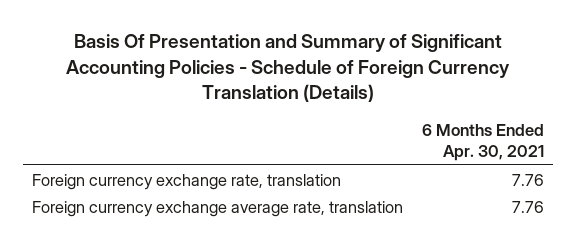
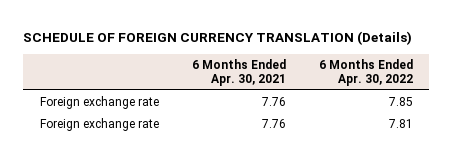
- Basis Of Presentation and Summary of Significant Accounting Policies - Schedule of Foreign Currency Translation (Details)
+ SCHEDULE OF FOREIGN CURRENCY TRANSLATION (Details)
- | 6 Months Ended Apr. 30, 2021
+ | 6 Months Ended Apr. 30, 2021 | 6 Months Ended Apr. 30, 2022
- Foreign currency exchange rate, translation | 7.76
- Foreign currency exchange average rate, translation | 7.76
+ Foreign exchange rate | 7.76 | 7.85
+ Foreign exchange rate | 7.76 | 7.81

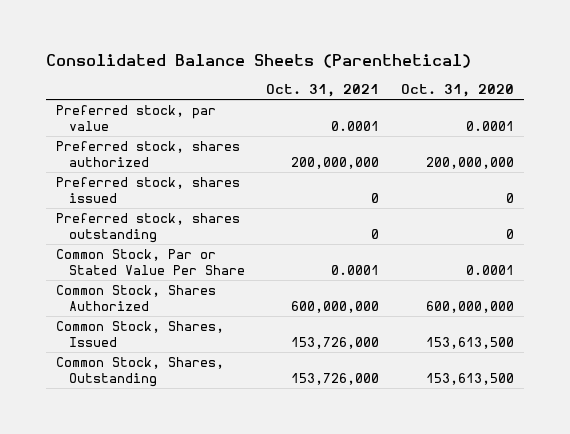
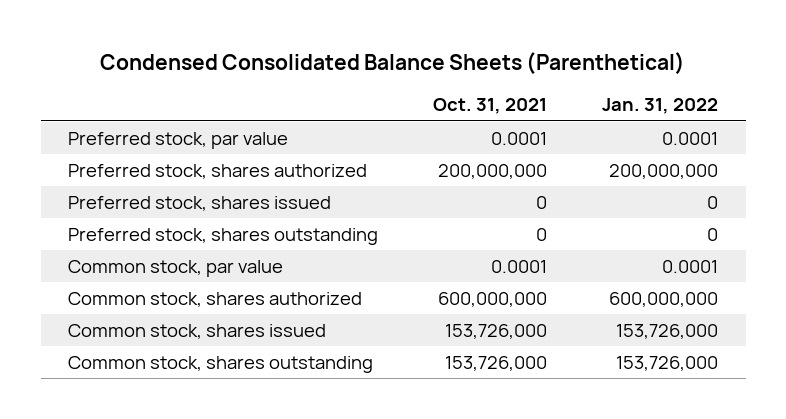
- Consolidated Balance Sheets (Parenthetical)
+ Condensed Consolidated Balance Sheets (Parenthetical)
- | Oct. 31, 2021 | Oct. 31, 2020
+ | Oct. 31, 2021 | Jan. 31, 2022
- Common Stock, Par or Stated Value Per Share | 0.0001 | 0.0001
- Common Stock, Shares Authorized | 600,000,000 | 600,000,000
- Common Stock, Shares, Issued | 153,726,000 | 153,613,500
- Common Stock, Shares, Outstanding | 153,726,000 | 153,613,500
+ Common stock, par value | 0.0001 | 0.0001
+ Common stock, shares authorized | 600,000,000 | 600,000,000
+ Common stock, shares issued | 153,726,000 | 153,726,000
+ Common stock, shares outstanding | 153,726,000 | 153,726,000

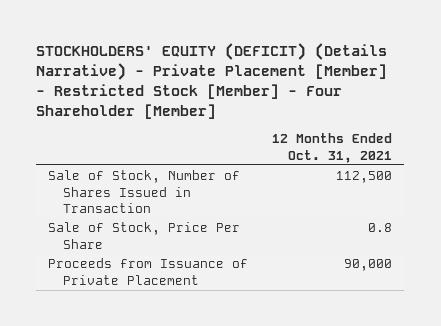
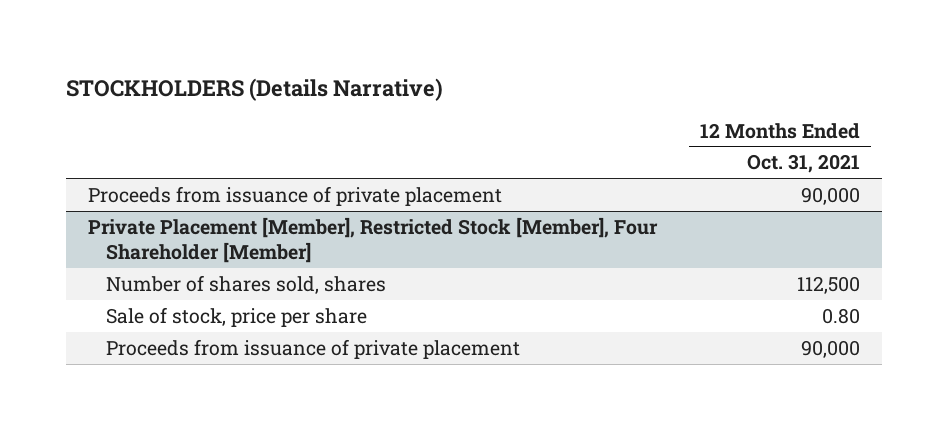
- STOCKHOLDERS' EQUITY (DEFICIT) (Details Narrative) - Private Placement [Member] - Restricted Stock [Member] - Four Shareholder [Member]
+ STOCKHOLDERS (Details Narrative)
- Sale of Stock, Number of Shares Issued in Transaction | 112,500
- Sale of Stock, Price Per Share | 0.8
- Proceeds from Issuance of Private Placement | 90,000
+ Proceeds from issuance of private placement | 90,000
+ Private Placement [Member], Restricted Stock [Member], Four Shareholder [Member]
+ Number of shares sold, shares | 112,500
+ Sale of stock, price per share | 0.80
+ Proceeds from issuance of private placement | 90,000

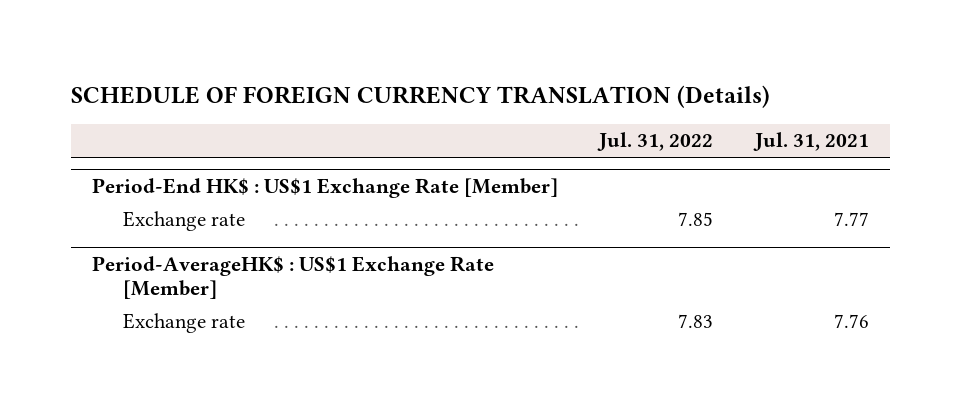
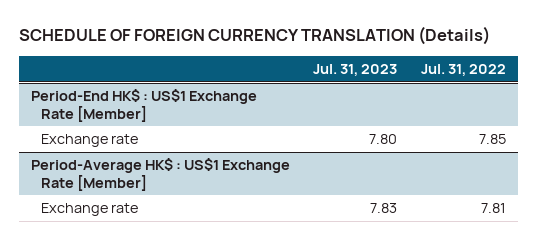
- | Jul. 31, 2022 | Jul. 31, 2021
+ | Jul. 31, 2023 | Jul. 31, 2022
- Period-AverageHK$ : US$1 Exchange Rate [Member]
- Exchange rate | 7.83 | 7.76
+ Period-Average HK$ : US$1 Exchange Rate [Member]
+ Exchange rate | 7.83 | 7.81

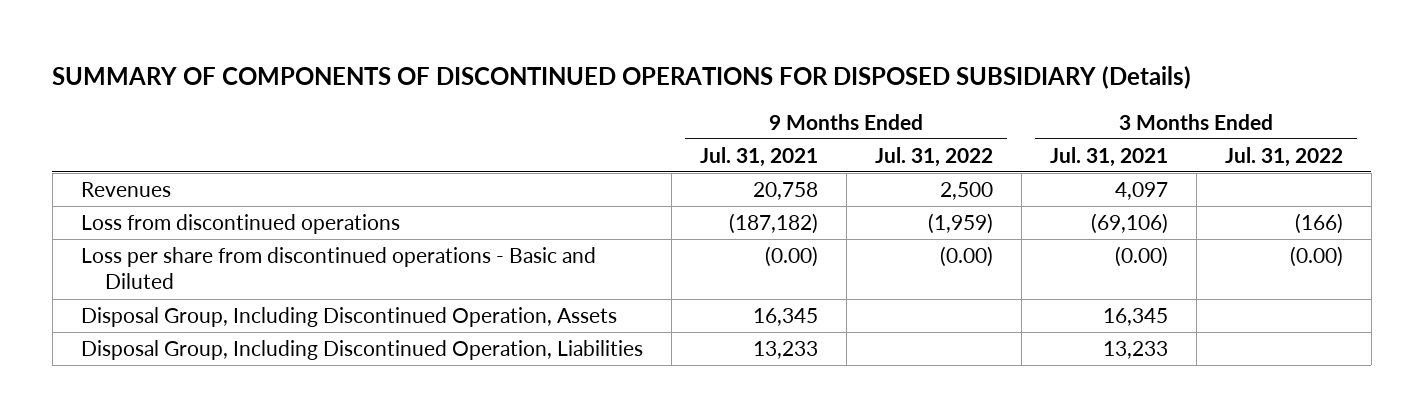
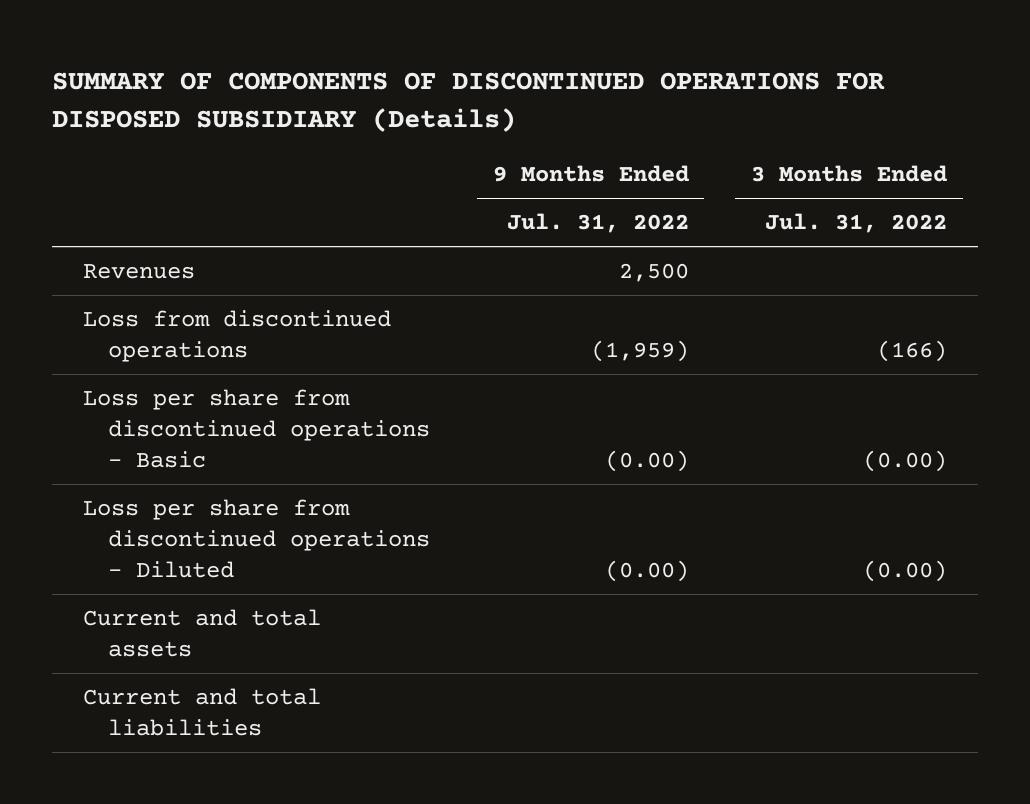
- | 9 Months Ended Jul. 31, 2021 | 9 Months Ended Jul. 31, 2022 | 3 Months Ended Jul. 31, 2021 | 3 Months Ended Jul. 31, 2022
+ | 9 Months Ended Jul. 31, 2022 | 3 Months Ended Jul. 31, 2022
- Loss per share from discontinued operations - Basic and Diluted | (0.00) | (0.00) | (0.00) | (0.00)
- Disposal Group, Including Discontinued Operation, Assets | 16,345 | | 16,345 |
- Disposal Group, Including Discontinued Operation, Liabilities | 13,233 | | 13,233 |
+ Loss per share from discontinued operations - Basic | (0.00) | (0.00)
+ Loss per share from discontinued operations - Diluted | (0.00) | (0.00)
+ Current and total assets
+ Current and total liabilities

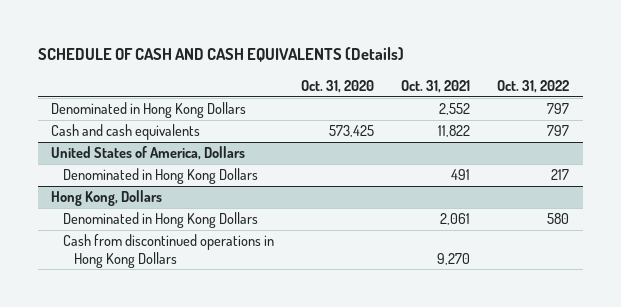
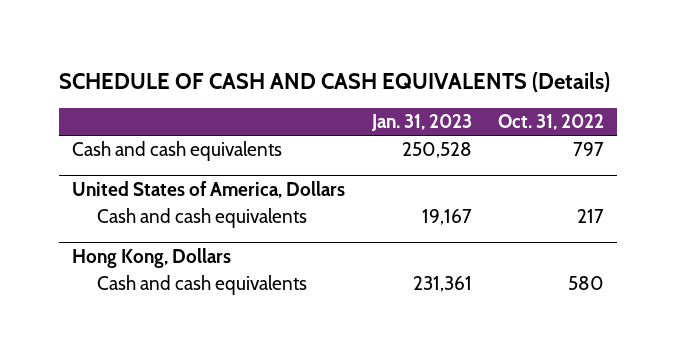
- | Oct. 31, 2020 | Oct. 31, 2021 | Oct. 31, 2022
+ | Jan. 31, 2023 | Oct. 31, 2022
- Denominated in Hong Kong Dollars | | 2,552 | 797
@ United States of America, Dollars
- Denominated in Hong Kong Dollars | | 491 | 217
+ Cash and cash equivalents | 19,167 | 217
@ Hong Kong, Dollars
- Denominated in Hong Kong Dollars | | 2,061 | 580
- Cash from discontinued operations in Hong Kong Dollars | | 9,270 |
+ Cash and cash equivalents | 231,361 | 580

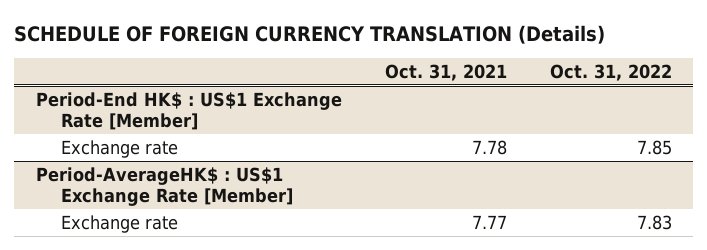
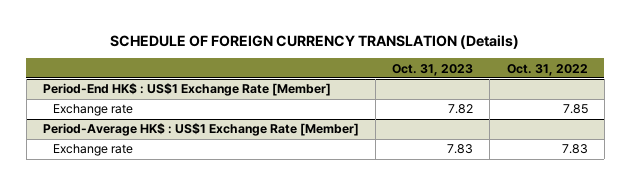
- | Oct. 31, 2021 | Oct. 31, 2022
+ | Oct. 31, 2023 | Oct. 31, 2022
- Period-AverageHK$ : US$1 Exchange Rate [Member]
+ Period-Average HK$ : US$1 Exchange Rate [Member]

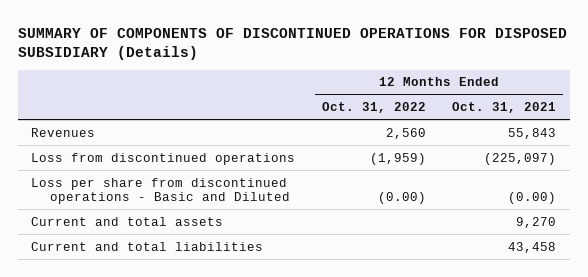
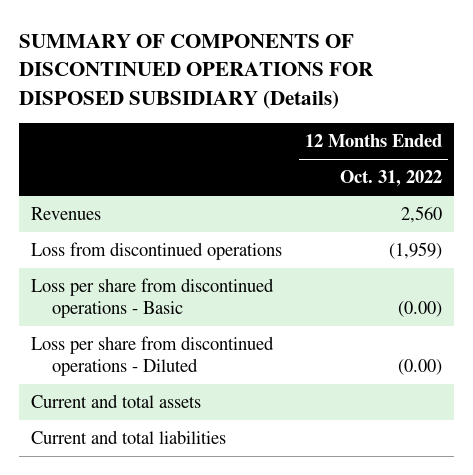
- | 12 Months Ended Oct. 31, 2022 | 12 Months Ended Oct. 31, 2021
+ | 12 Months Ended Oct. 31, 2022
- Loss per share from discontinued operations - Basic and Diluted | (0.00) | (0.00)
+ Loss per share from discontinued operations - Basic | (0.00)
+ Loss per share from discontinued operations - Diluted | (0.00)

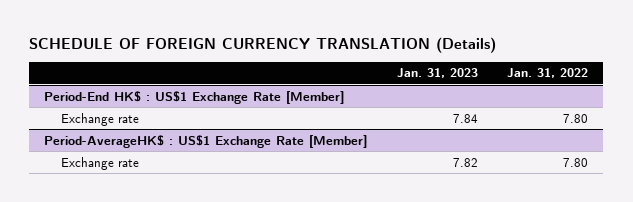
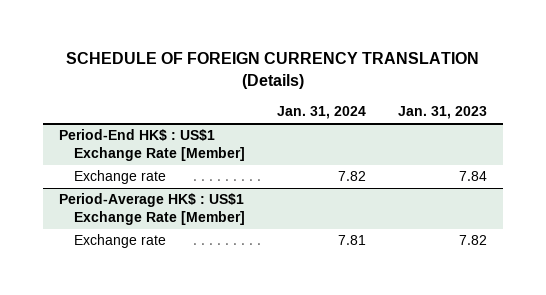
- | Jan. 31, 2023 | Jan. 31, 2022
+ | Jan. 31, 2024 | Jan. 31, 2023
- Period-AverageHK$ : US$1 Exchange Rate [Member]
+ Period-Average HK$ : US$1 Exchange Rate [Member]

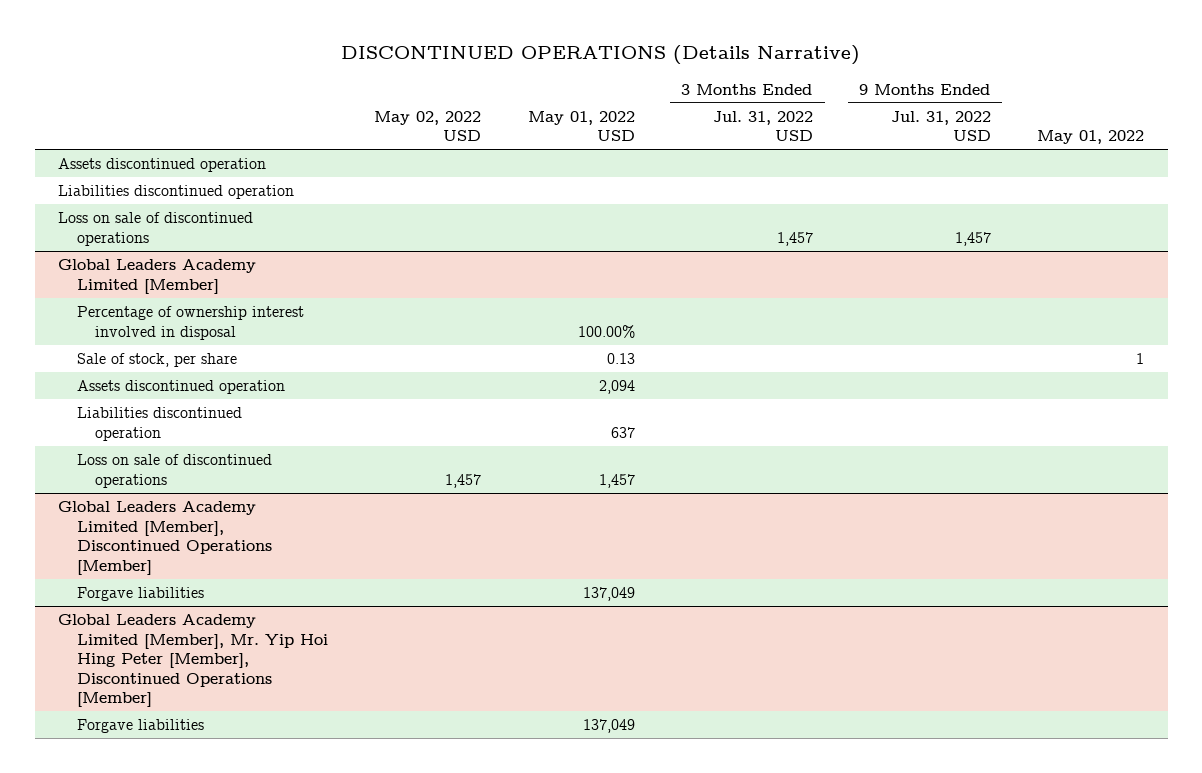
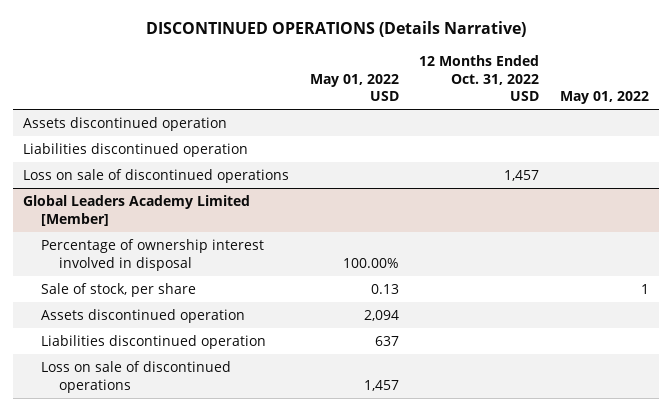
- | May 02, 2022 USD | May 01, 2022 USD | 3 Months Ended Jul. 31, 2022 USD | 9 Months Ended Jul. 31, 2022 USD | May 01, 2022
+ | May 01, 2022 USD | 12 Months Ended Oct. 31, 2022 USD | May 01, 2022
- Global Leaders Academy Limited [Member], Discontinued Operations [Member]
- Forgave liabilities | | 137,049 | | |
- Global Leaders Academy Limited [Member], Mr. Yip Hoi Hing Peter [Member], Discontinued Operations [Member]
- Forgave liabilities | | 137,049 | | |

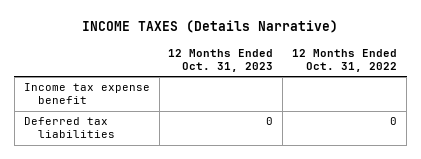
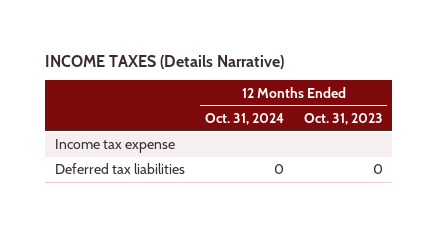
- | 12 Months Ended Oct. 31, 2023 | 12 Months Ended Oct. 31, 2022
+ | 12 Months Ended Oct. 31, 2024 | 12 Months Ended Oct. 31, 2023
- Income tax expense benefit
+ Income tax expense

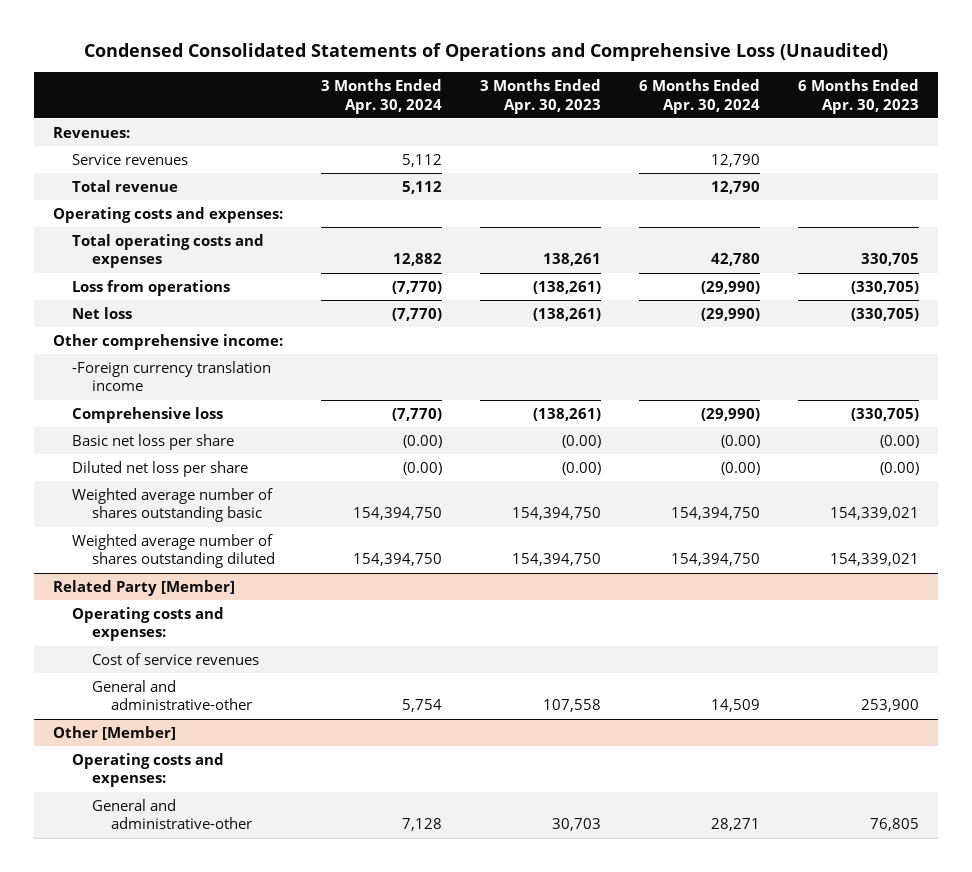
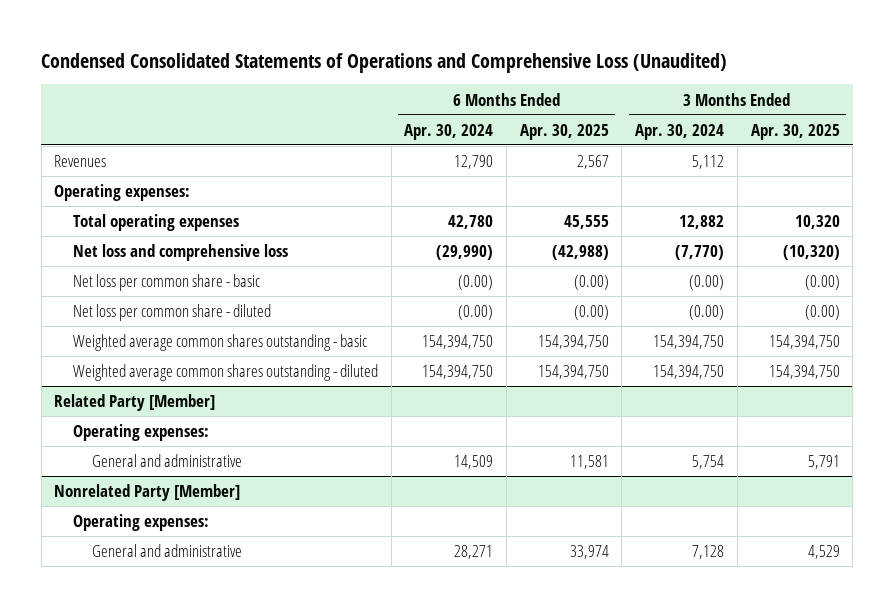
- | 3 Months Ended Apr. 30, 2024 | 3 Months Ended Apr. 30, 2023 | 6 Months Ended Apr. 30, 2024 | 6 Months Ended Apr. 30, 2023
+ | 6 Months Ended Apr. 30, 2024 | 6 Months Ended Apr. 30, 2025 | 3 Months Ended Apr. 30, 2024 | 3 Months Ended Apr. 30, 2025
- Revenues:
- Service revenues | 5,112 | | 12,790 |
- Total revenue | 5,112 | | 12,790 |
- Operating costs and expenses:
- Total operating costs and expenses | 12,882 | 138,261 | 42,780 | 330,705
- Loss from operations | (7,770) | (138,261) | (29,990) | (330,705)
- Net loss | (7,770) | (138,261) | (29,990) | (330,705)
- Other comprehensive income:
- -Foreign currency translation income
- Comprehensive loss | (7,770) | (138,261) | (29,990) | (330,705)
- Basic net loss per share | (0.00) | (0.00) | (0.00) | (0.00)
- Diluted net loss per share | (0.00) | (0.00) | (0.00) | (0.00)
- Weighted average number of shares outstanding basic | 154,394,750 | 154,394,750 | 154,394,750 | 154,339,021
- Weighted average number of shares outstanding diluted | 154,394,750 | 154,394,750 | 154,394,750 | 154,339,021
+ Revenues | 12,790 | 2,567 | 5,112 |
+ Operating expenses:
+ Total operating expenses | 42,780 | 45,555 | 12,882 | 10,320
+ Net loss and comprehensive loss | (29,990) | (42,988) | (7,770) | (10,320)
+ Net loss per common share - basic | (0.00) | (0.00) | (0.00) | (0.00)
+ Net loss per common share - diluted | (0.00) | (0.00) | (0.00) | (0.00)
+ Weighted average common shares outstanding - basic | 154,394,750 | 154,394,750 | 154,394,750 | 154,394,750
+ Weighted average common shares outstanding - diluted | 154,394,750 | 154,394,750 | 154,394,750 | 154,394,750
@ Related Party [Member]
- Operating costs and expenses:
- Cost of service revenues
- General and administrative-other | 5,754 | 107,558 | 14,509 | 253,900
- Other [Member]
- Operating costs and expenses:
- General and administrative-other | 7,128 | 30,703 | 28,271 | 76,805
@ Related Party [Member]
+ Operating expenses:
+ General and administrative | 14,509 | 11,581 | 5,754 | 5,791
+ Nonrelated Party [Member]
+ Operating expenses:
+ General and administrative | 28,271 | 33,974 | 7,128 | 4,529

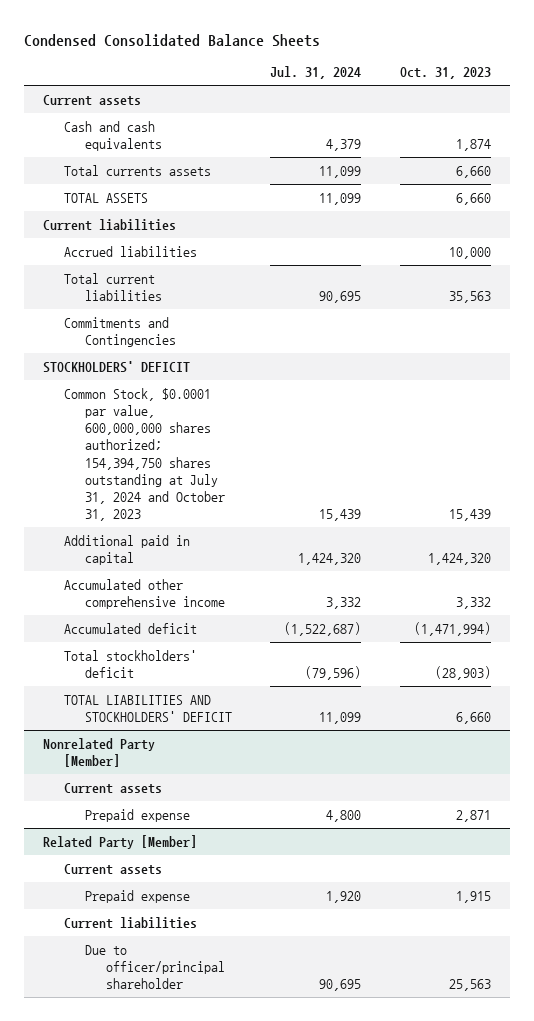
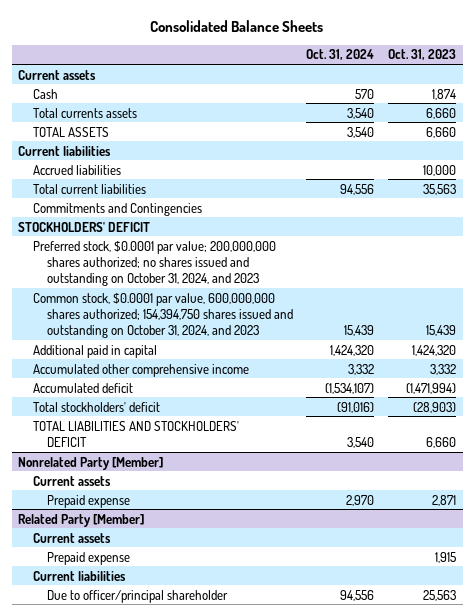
- Condensed Consolidated Balance Sheets
+ Consolidated Balance Sheets
- | Jul. 31, 2024 | Oct. 31, 2023
+ | Oct. 31, 2024 | Oct. 31, 2023
- Cash and cash equivalents | 4,379 | 1,874
+ Cash | 570 | 1,874
- Common Stock, $0.0001 par value, 600,000,000 shares authorized; 154,394,750 shares outstanding at July 31, 2024 and October 31, 2023 | 15,439 | 15,439
+ Preferred stock, $0.0001 par value; 200,000,000 shares authorized; no shares issued and outstanding on October 31, 2024, and 2023
+ Common stock, $0.0001 par value, 600,000,000 shares authorized; 154,394,750 shares issued and outstanding on October 31, 2024, and 2023 | 15,439 | 15,439

